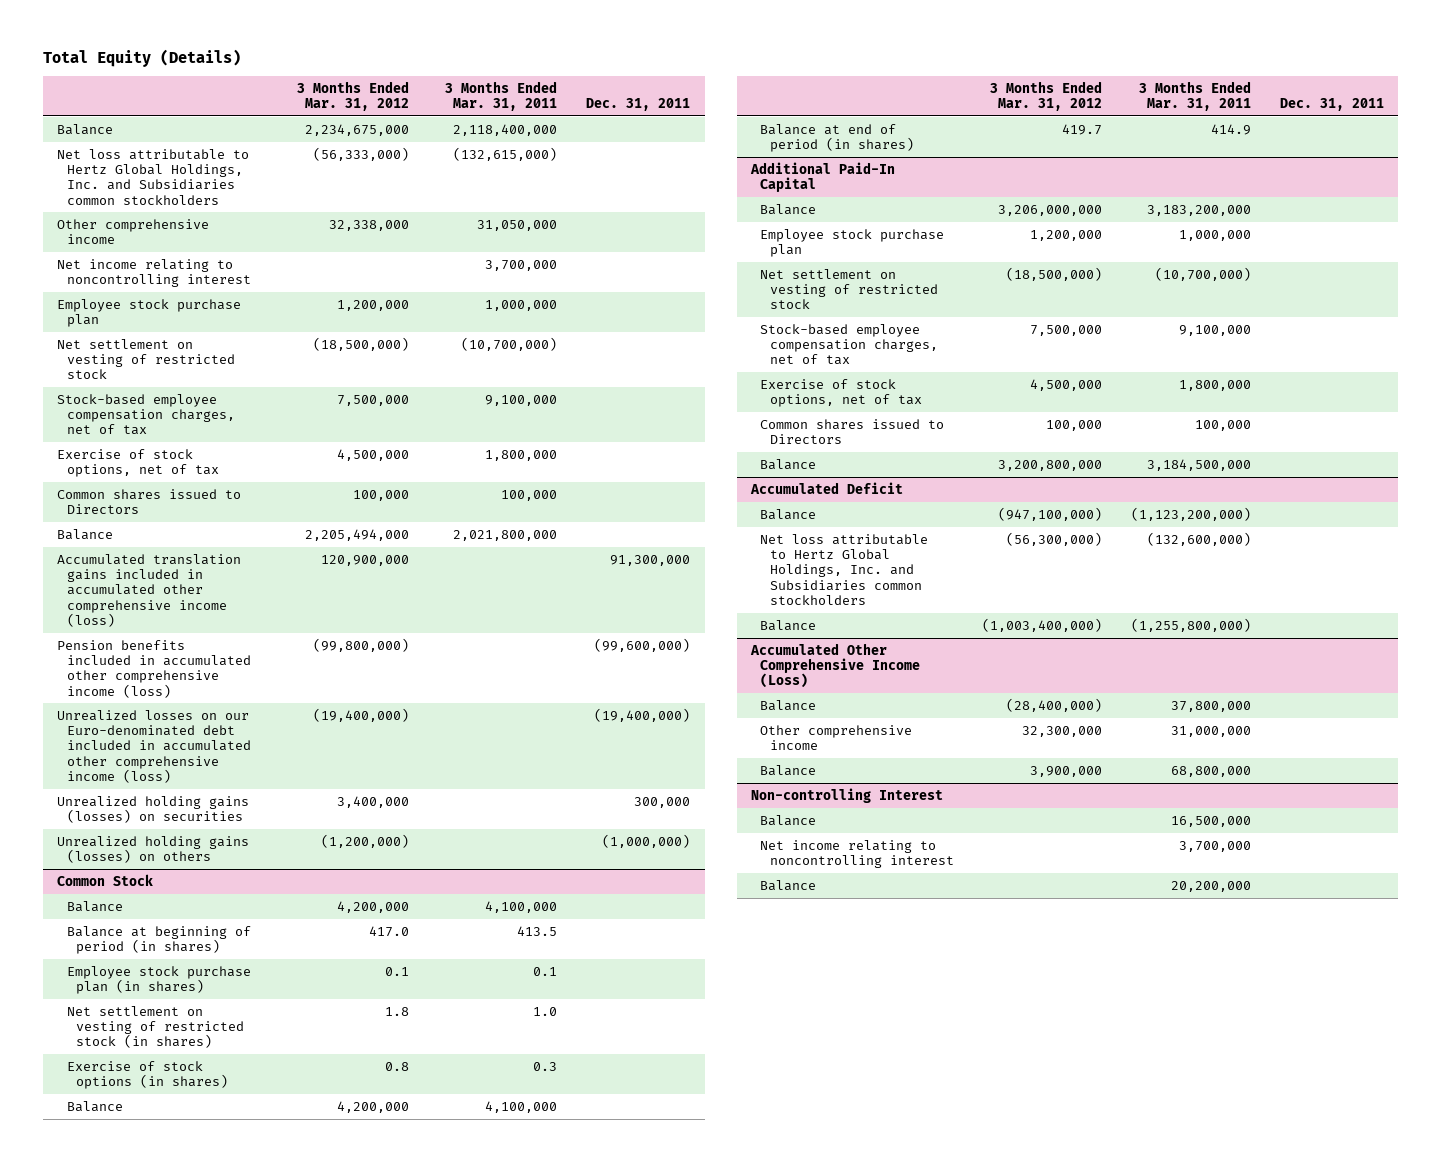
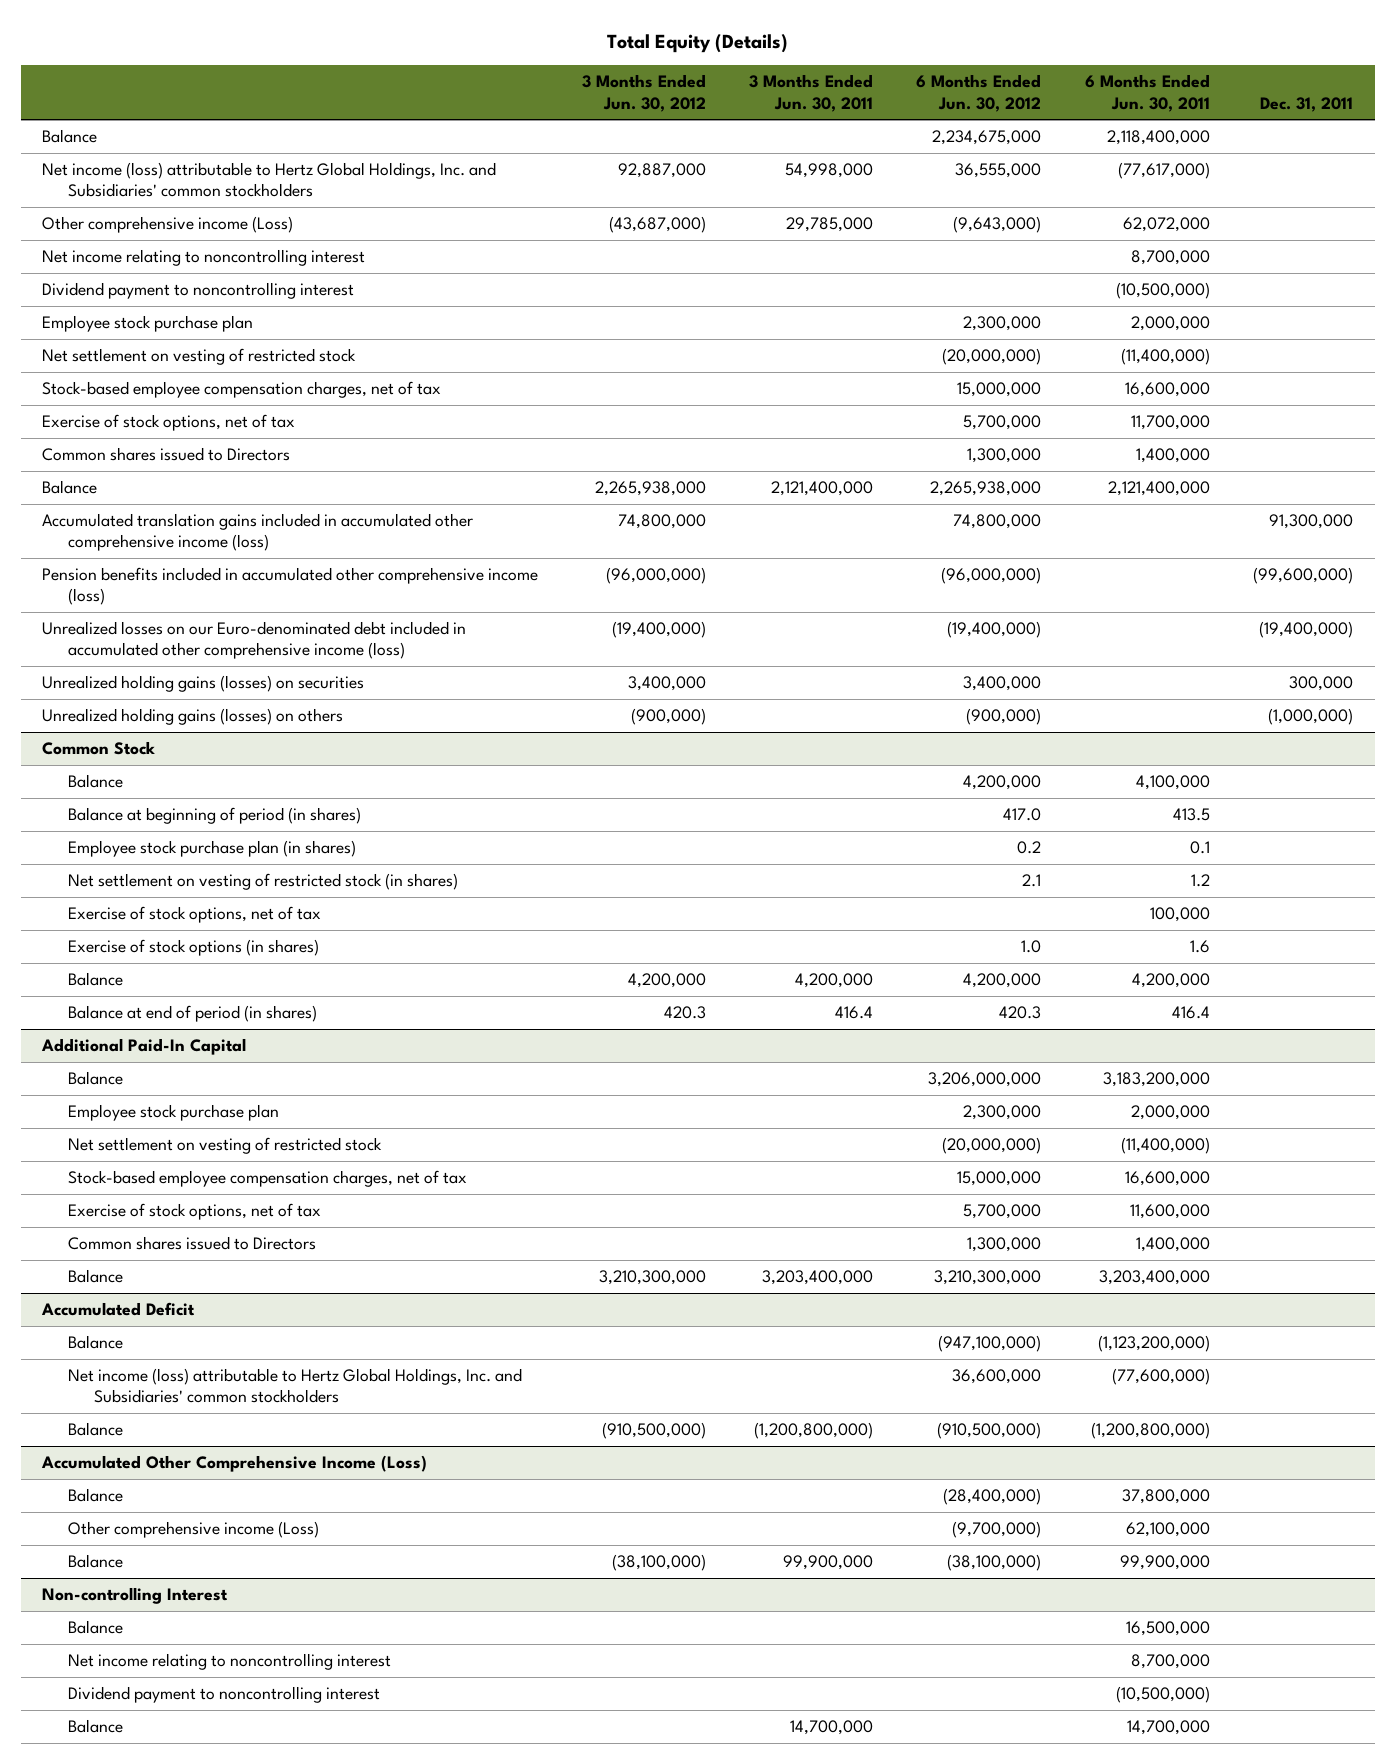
- | 3 Months Ended Mar. 31, 2012 | 3 Months Ended Mar. 31, 2011 | Dec. 31, 2011
+ | 3 Months Ended Jun. 30, 2012 | 3 Months Ended Jun. 30, 2011 | 6 Months Ended Jun. 30, 2012 | 6 Months Ended Jun. 30, 2011 | Dec. 31, 2011
- Net loss attributable to Hertz Global Holdings, Inc. and Subsidiaries common stockholders | (56,333,000) | (132,615,000) |
- Other comprehensive income | 32,338,000 | 31,050,000 |
+ Net income (loss) attributable to Hertz Global Holdings, Inc. and Subsidiaries' common stockholders | 92,887,000 | 54,998,000 | 36,555,000 | (77,617,000) |
+ Other comprehensive income (Loss) | (43,687,000) | 29,785,000 | (9,643,000) | 62,072,000 |
+ Dividend payment to noncontrolling interest | | | | (10,500,000) |
@ Common Stock
+ Exercise of stock options, net of tax | | | | 100,000 |
@ Accumulated Deficit
- Net loss attributable to Hertz Global Holdings, Inc. and Subsidiaries common stockholders | (56,300,000) | (132,600,000) |
+ Net income (loss) attributable to Hertz Global Holdings, Inc. and Subsidiaries' common stockholders | | | 36,600,000 | (77,600,000) |
@ Accumulated Other Comprehensive Income (Loss)
- Other comprehensive income | 32,300,000 | 31,000,000 |
+ Other comprehensive income (Loss) | | | (9,700,000) | 62,100,000 |
@ Non-controlling Interest
+ Dividend payment to noncontrolling interest | | | | (10,500,000) |

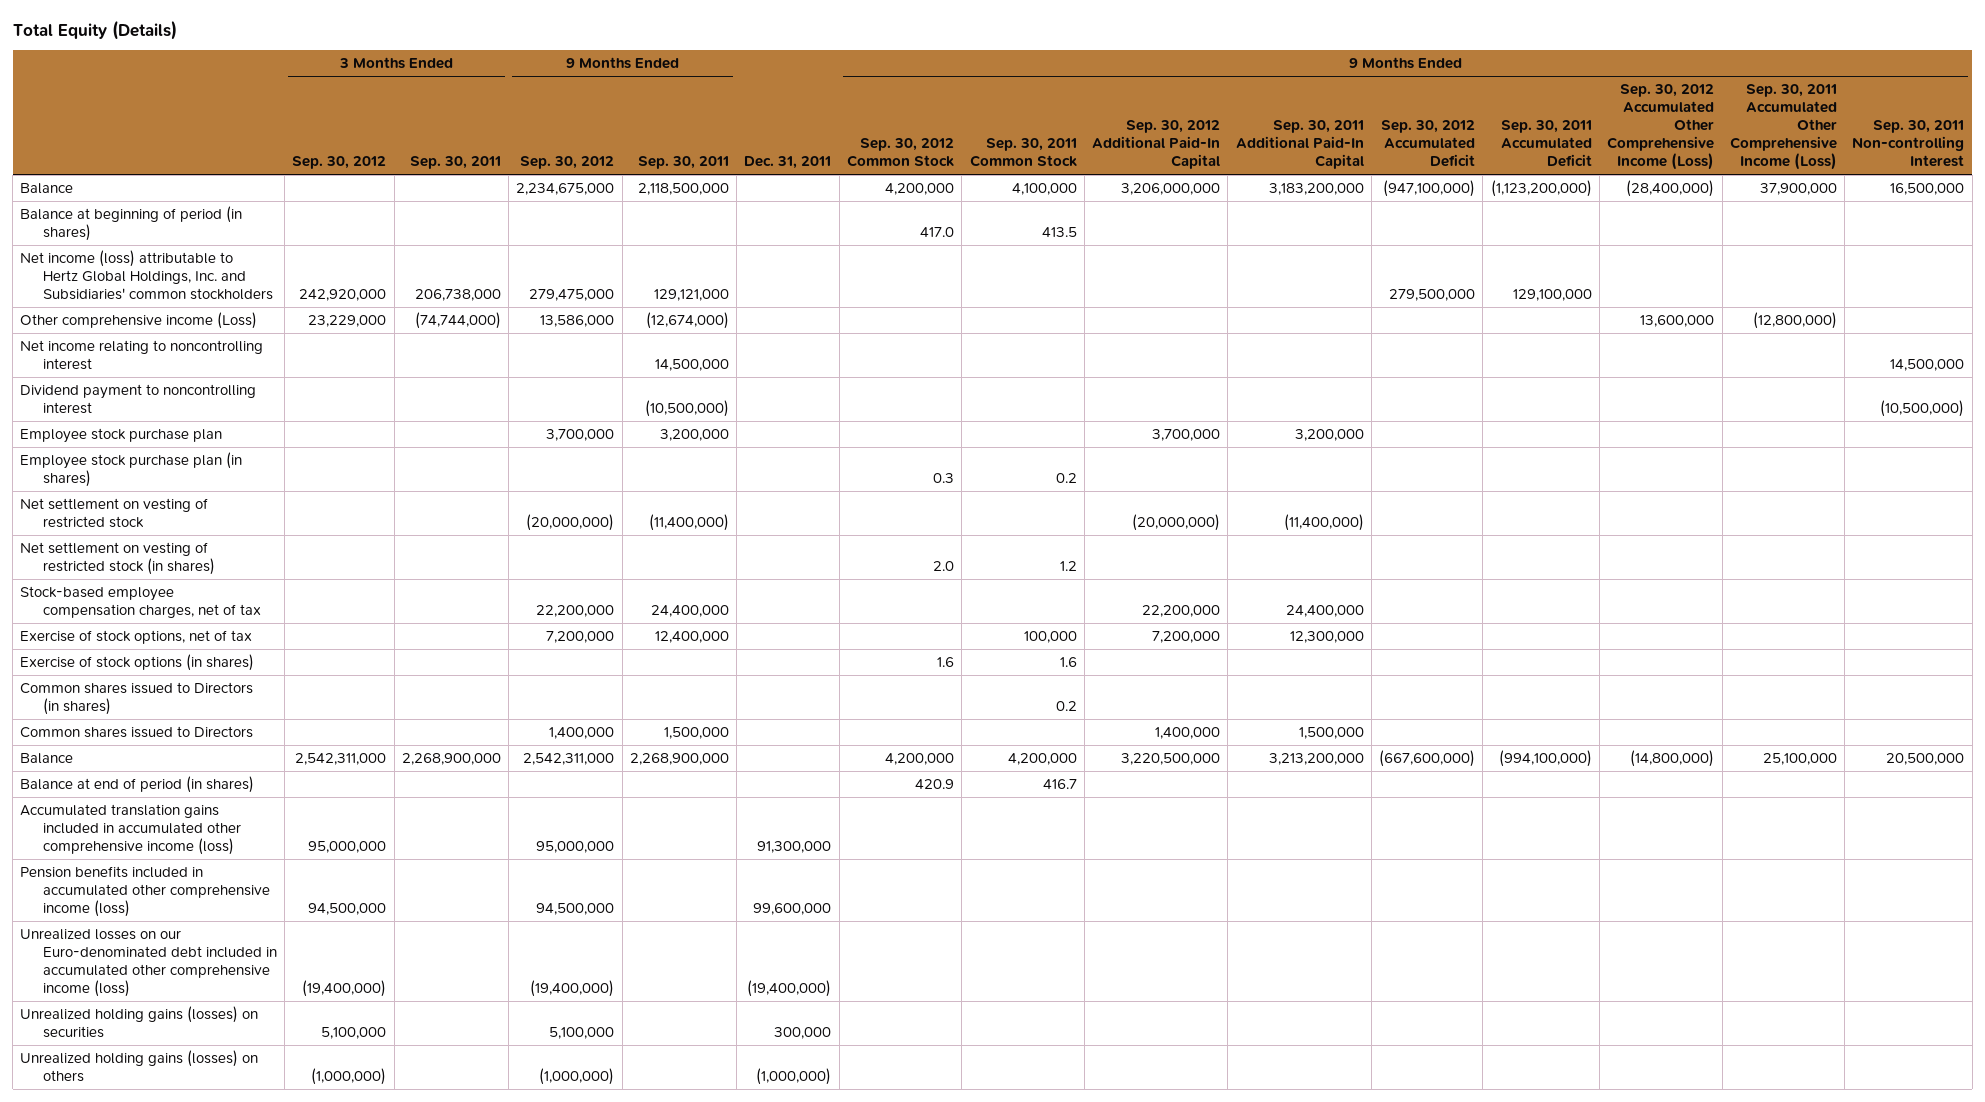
- | 3 Months Ended Jun. 30, 2012 | 3 Months Ended Jun. 30, 2011 | 6 Months Ended Jun. 30, 2012 | 6 Months Ended Jun. 30, 2011 | Dec. 31, 2011
+ | 3 Months Ended Sep. 30, 2012 | 3 Months Ended Sep. 30, 2011 | 9 Months Ended Sep. 30, 2012 | 9 Months Ended Sep. 30, 2011 | Dec. 31, 2011 | 9 Months Ended Sep. 30, 2012 Common Stock | 9 Months Ended Sep. 30, 2011 Common Stock | 9 Months Ended Sep. 30, 2012 Additional Paid-In Capital | 9 Months Ended Sep. 30, 2011 Additional Paid-In Capital | 9 Months Ended Sep. 30, 2012 Accumulated Deficit | 9 Months Ended Sep. 30, 2011 Accumulated Deficit | 9 Months Ended Sep. 30, 2012 Accumulated Other Comprehensive Income (Loss) | 9 Months Ended Sep. 30, 2011 Accumulated Other Comprehensive Income (Loss) | 9 Months Ended Sep. 30, 2011 Non-controlling Interest
+ Balance at beginning of period (in shares) | | | | | | 417.0 | 413.5 | | | | | | |
+ Employee stock purchase plan (in shares) | | | | | | 0.3 | 0.2 | | | | | | |
+ Net settlement on vesting of restricted stock (in shares) | | | | | | 2.0 | 1.2 | | | | | | |
+ Exercise of stock options (in shares) | | | | | | 1.6 | 1.6 | | | | | | |
+ Common shares issued to Directors (in shares) | | | | | | | 0.2 | | | | | | |
+ Balance at end of period (in shares) | | | | | | 420.9 | 416.7 | | | | | | |
- Pension benefits included in accumulated other comprehensive income (loss) | (96,000,000) | | (96,000,000) | | (99,600,000)
+ Pension benefits included in accumulated other comprehensive income (loss) | 94,500,000 | | 94,500,000 | | 99,600,000 | | | | | | | | |
- Common Stock
- Balance | | | 4,200,000 | 4,100,000 |
- Balance at beginning of period (in shares) | | | 417.0 | 413.5 |
- Employee stock purchase plan (in shares) | | | 0.2 | 0.1 |
- Net settlement on vesting of restricted stock (in shares) | | | 2.1 | 1.2 |
- Exercise of stock options, net of tax | | | | 100,000 |
- Exercise of stock options (in shares) | | | 1.0 | 1.6 |
- Balance | 4,200,000 | 4,200,000 | 4,200,000 | 4,200,000 |
- Balance at end of period (in shares) | 420.3 | 416.4 | 420.3 | 416.4 |
- Additional Paid-In Capital
- Balance | | | 3,206,000,000 | 3,183,200,000 |
- Employee stock purchase plan | | | 2,300,000 | 2,000,000 |
- Net settlement on vesting of restricted stock | | | (20,000,000) | (11,400,000) |
- Stock-based employee compensation charges, net of tax | | | 15,000,000 | 16,600,000 |
- Exercise of stock options, net of tax | | | 5,700,000 | 11,600,000 |
- Common shares issued to Directors | | | 1,300,000 | 1,400,000 |
- Balance | 3,210,300,000 | 3,203,400,000 | 3,210,300,000 | 3,203,400,000 |
- Accumulated Deficit
- Balance | | | (947,100,000) | (1,123,200,000) |
- Net income (loss) attributable to Hertz Global Holdings, Inc. and Subsidiaries' common stockholders | | | 36,600,000 | (77,600,000) |
- Balance | (910,500,000) | (1,200,800,000) | (910,500,000) | (1,200,800,000) |
- Accumulated Other Comprehensive Income (Loss)
- Balance | | | (28,400,000) | 37,800,000 |
- Other comprehensive income (Loss) | | | (9,700,000) | 62,100,000 |
- Balance | (38,100,000) | 99,900,000 | (38,100,000) | 99,900,000 |
- Non-controlling Interest
- Balance | | | | 16,500,000 |
- Net income relating to noncontrolling interest | | | | 8,700,000 |
- Dividend payment to noncontrolling interest | | | | (10,500,000) |
- Balance | | 14,700,000 | | 14,700,000 |

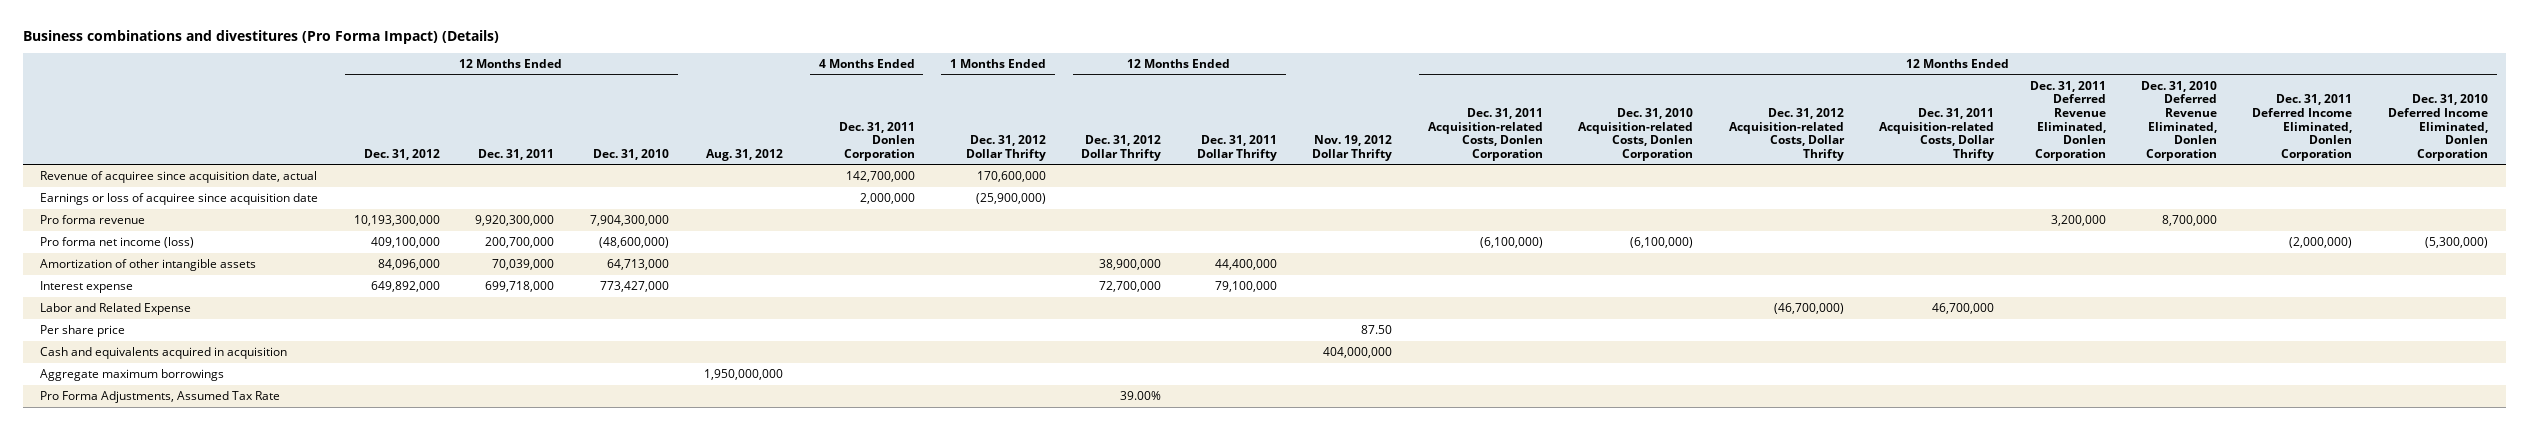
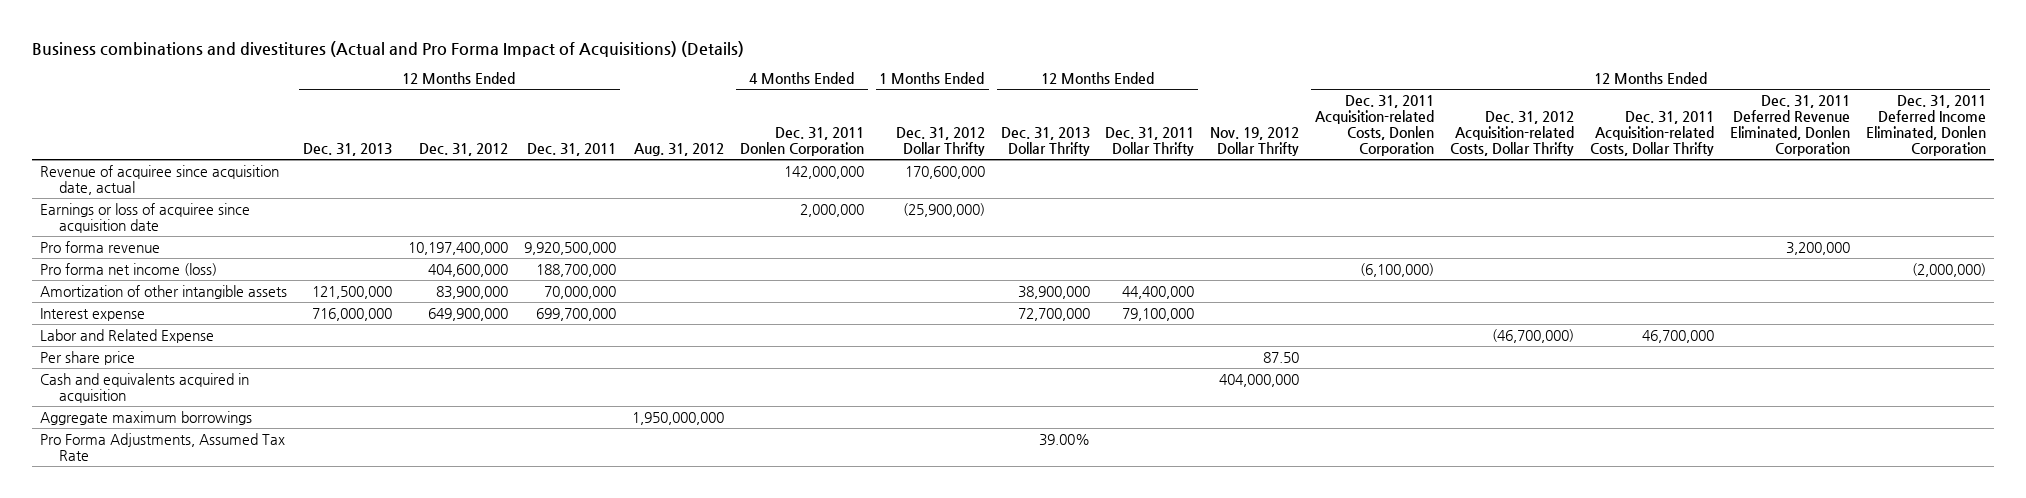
- Business combinations and divestitures (Pro Forma Impact) (Details)
+ Business combinations and divestitures (Actual and Pro Forma Impact of Acquisitions) (Details)
- | 12 Months Ended Dec. 31, 2012 | 12 Months Ended Dec. 31, 2011 | 12 Months Ended Dec. 31, 2010 | Aug. 31, 2012 | 4 Months Ended Dec. 31, 2011 Donlen Corporation | 1 Months Ended Dec. 31, 2012 Dollar Thrifty | 12 Months Ended Dec. 31, 2012 Dollar Thrifty | 12 Months Ended Dec. 31, 2011 Dollar Thrifty | Nov. 19, 2012 Dollar Thrifty | 12 Months Ended Dec. 31, 2011 Acquisition-related Costs, Donlen Corporation | 12 Months Ended Dec. 31, 2010 Acquisition-related Costs, Donlen Corporation | 12 Months Ended Dec. 31, 2012 Acquisition-related Costs, Dollar Thrifty | 12 Months Ended Dec. 31, 2011 Acquisition-related Costs, Dollar Thrifty | 12 Months Ended Dec. 31, 2011 Deferred Revenue Eliminated, Donlen Corporation | 12 Months Ended Dec. 31, 2010 Deferred Revenue Eliminated, Donlen Corporation | 12 Months Ended Dec. 31, 2011 Deferred Income Eliminated, Donlen Corporation | 12 Months Ended Dec. 31, 2010 Deferred Income Eliminated, Donlen Corporation
+ | 12 Months Ended Dec. 31, 2013 | 12 Months Ended Dec. 31, 2012 | 12 Months Ended Dec. 31, 2011 | Aug. 31, 2012 | 4 Months Ended Dec. 31, 2011 Donlen Corporation | 1 Months Ended Dec. 31, 2012 Dollar Thrifty | 12 Months Ended Dec. 31, 2013 Dollar Thrifty | 12 Months Ended Dec. 31, 2011 Dollar Thrifty | Nov. 19, 2012 Dollar Thrifty | 12 Months Ended Dec. 31, 2011 Acquisition-related Costs, Donlen Corporation | 12 Months Ended Dec. 31, 2012 Acquisition-related Costs, Dollar Thrifty | 12 Months Ended Dec. 31, 2011 Acquisition-related Costs, Dollar Thrifty | 12 Months Ended Dec. 31, 2011 Deferred Revenue Eliminated, Donlen Corporation | 12 Months Ended Dec. 31, 2011 Deferred Income Eliminated, Donlen Corporation
- Revenue of acquiree since acquisition date, actual | | | | | 142,700,000 | 170,600,000 | | | | | | | | | | |
+ Revenue of acquiree since acquisition date, actual | | | | | 142,000,000 | 170,600,000 | | | | | | | |
- Pro forma revenue | 10,193,300,000 | 9,920,300,000 | 7,904,300,000 | | | | | | | | | | | 3,200,000 | 8,700,000 | |
- Pro forma net income (loss) | 409,100,000 | 200,700,000 | (48,600,000) | | | | | | | (6,100,000) | (6,100,000) | | | | | (2,000,000) | (5,300,000)
- Amortization of other intangible assets | 84,096,000 | 70,039,000 | 64,713,000 | | | | 38,900,000 | 44,400,000 | | | | | | | | |
- Interest expense | 649,892,000 | 699,718,000 | 773,427,000 | | | | 72,700,000 | 79,100,000 | | | | | | | | |
+ Pro forma revenue | | 10,197,400,000 | 9,920,500,000 | | | | | | | | | | 3,200,000 |
+ Pro forma net income (loss) | | 404,600,000 | 188,700,000 | | | | | | | (6,100,000) | | | | (2,000,000)
+ Amortization of other intangible assets | 121,500,000 | 83,900,000 | 70,000,000 | | | | 38,900,000 | 44,400,000 | | | | | |
+ Interest expense | 716,000,000 | 649,900,000 | 699,700,000 | | | | 72,700,000 | 79,100,000 | | | | | |

